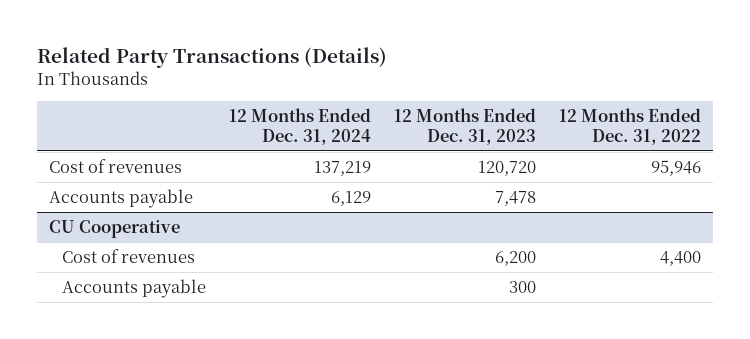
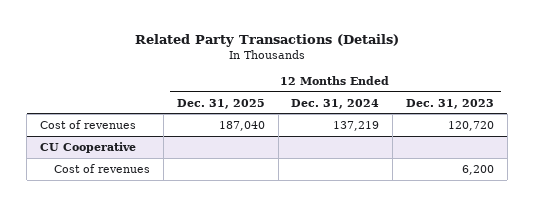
- | 12 Months Ended Dec. 31, 2024 | 12 Months Ended Dec. 31, 2023 | 12 Months Ended Dec. 31, 2022
+ | 12 Months Ended Dec. 31, 2025 | 12 Months Ended Dec. 31, 2024 | 12 Months Ended Dec. 31, 2023
- Accounts payable | 6,129 | 7,478 |
@ CU Cooperative
- Accounts payable | | 300 |

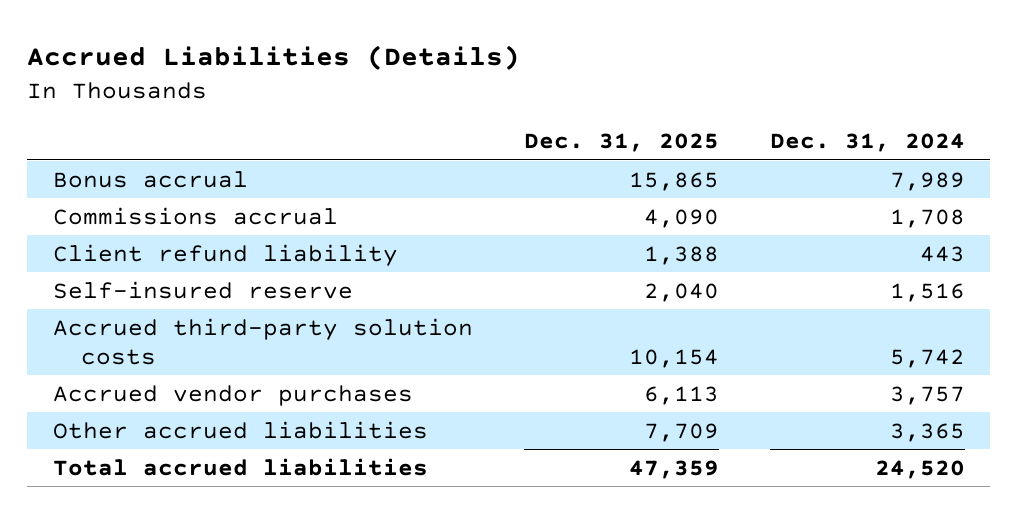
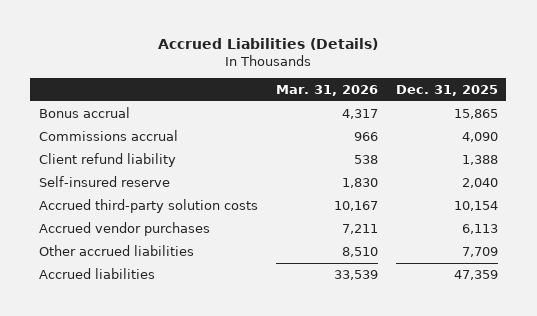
- | Dec. 31, 2025 | Dec. 31, 2024
+ | Mar. 31, 2026 | Dec. 31, 2025
- Total accrued liabilities | 47,359 | 24,520
+ Accrued liabilities | 33,539 | 47,359

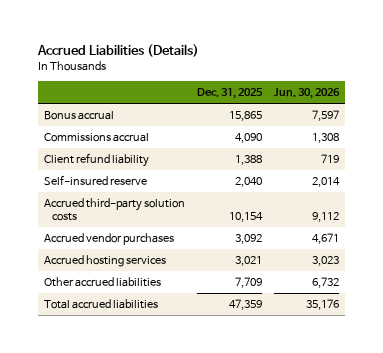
- | Mar. 31, 2026 | Dec. 31, 2025
+ | Dec. 31, 2025 | Jun. 30, 2026
- Accrued vendor purchases | 7,211 | 6,113
+ Accrued vendor purchases | 3,092 | 4,671
+ Accrued hosting services | 3,021 | 3,023
- Accrued liabilities | 33,539 | 47,359
+ Total accrued liabilities | 47,359 | 35,176

